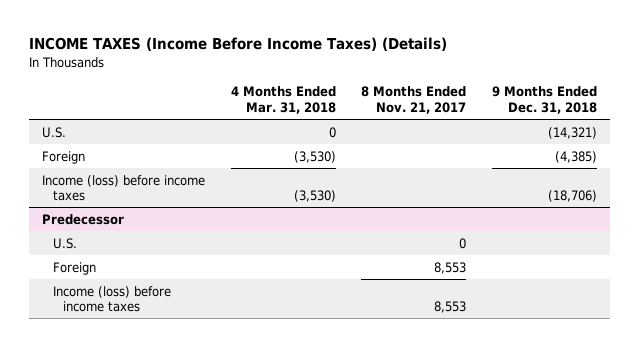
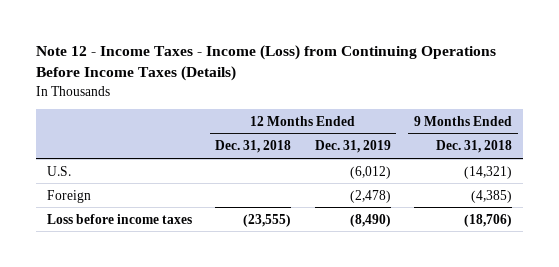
- INCOME TAXES (Income Before Income Taxes) (Details)
+ Note 12 - Income Taxes - Income (Loss) from Continuing Operations Before Income Taxes (Details)
- | 4 Months Ended Mar. 31, 2018 | 8 Months Ended Nov. 21, 2017 | 9 Months Ended Dec. 31, 2018
+ | 12 Months Ended Dec. 31, 2018 | 12 Months Ended Dec. 31, 2019 | 9 Months Ended Dec. 31, 2018
- Income (loss) before income taxes | (3,530) | | (18,706)
- Predecessor
- U.S. | | 0 |
- Foreign | | 8,553 |
- Income (loss) before income taxes | | 8,553 |
+ Loss before income taxes | (23,555) | (8,490) | (18,706)

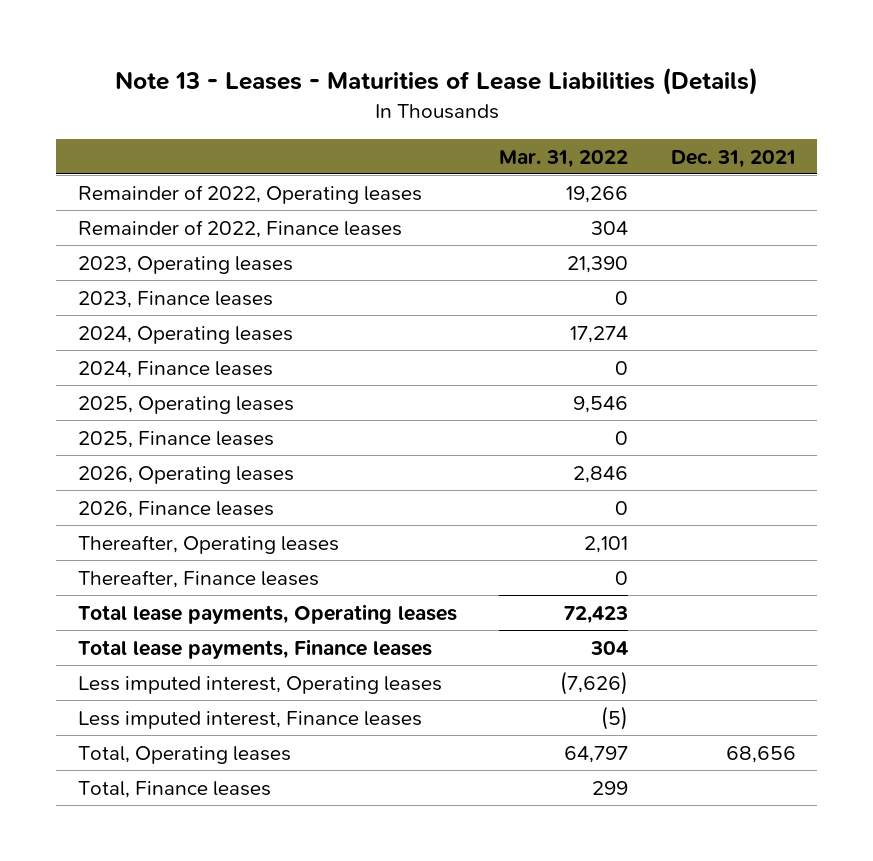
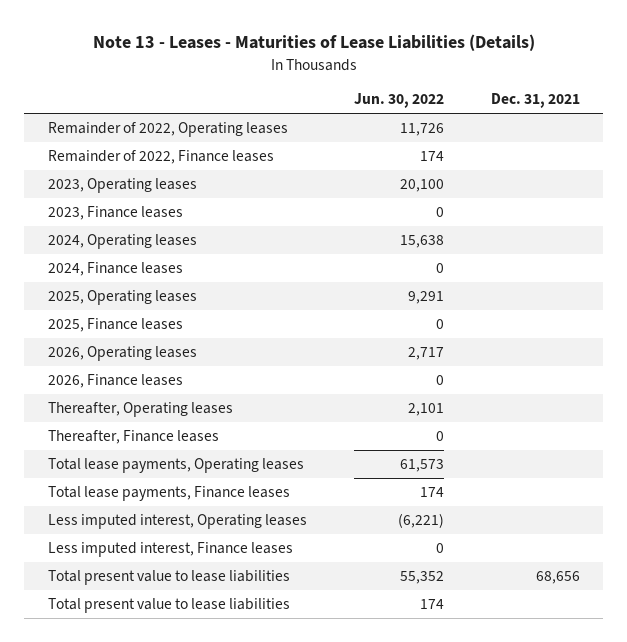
- | Mar. 31, 2022 | Dec. 31, 2021
+ | Jun. 30, 2022 | Dec. 31, 2021
- Total, Operating leases | 64,797 | 68,656
- Total, Finance leases | 299 |
+ Total present value to lease liabilities | 55,352 | 68,656
+ Total present value to lease liabilities | 174 |

